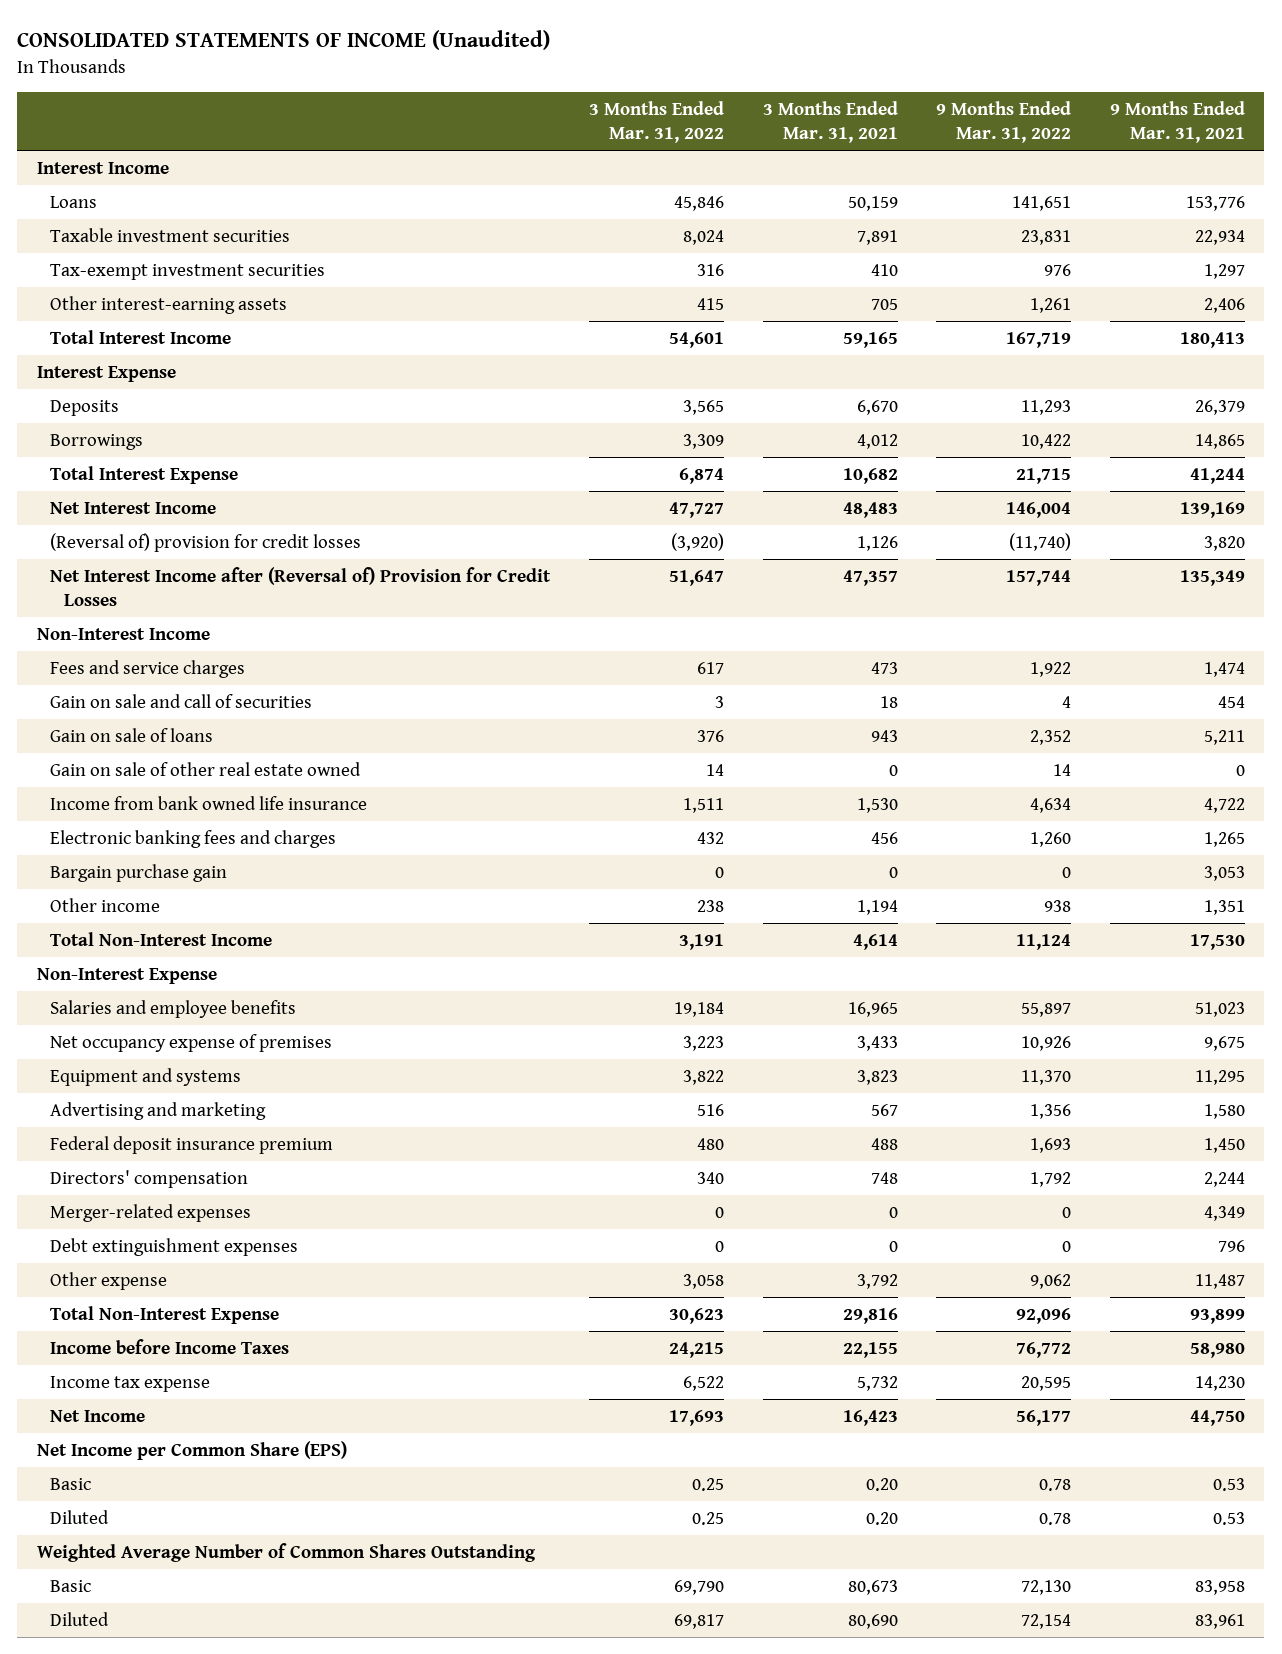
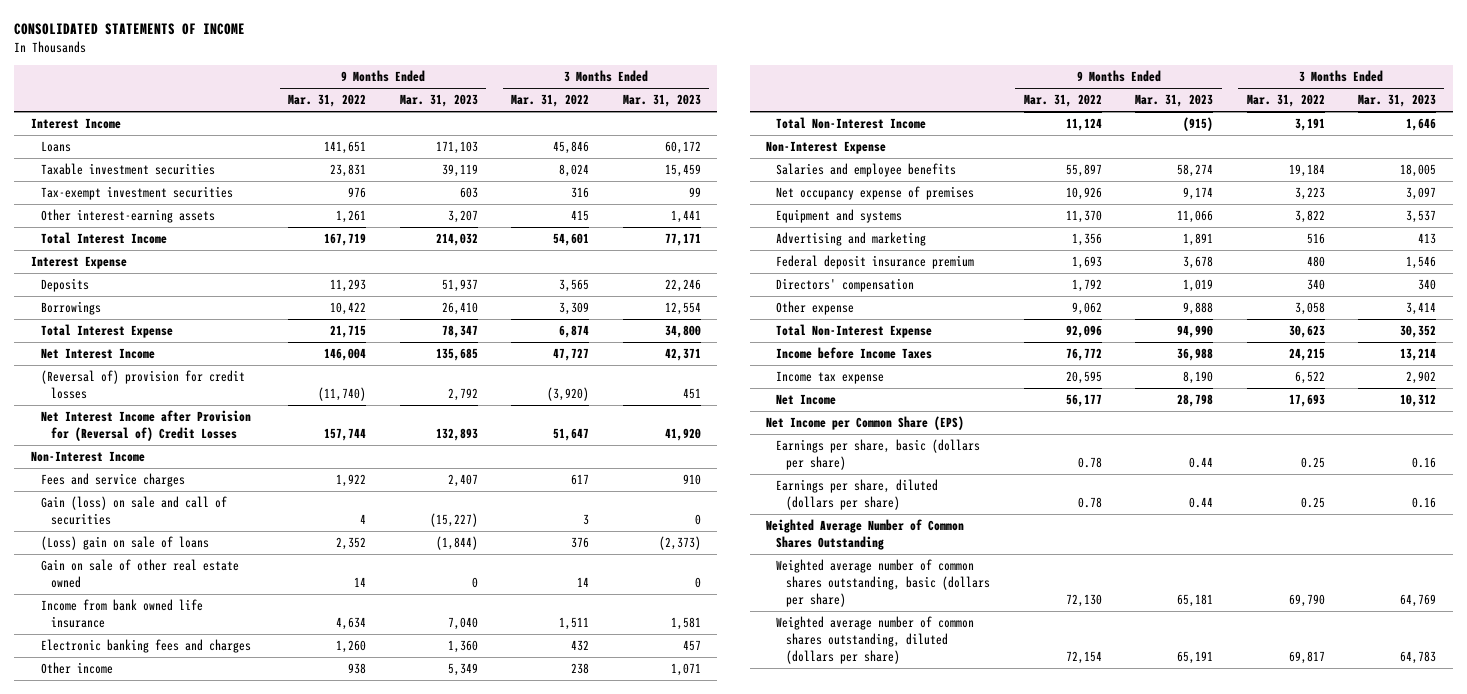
- CONSOLIDATED STATEMENTS OF INCOME (Unaudited)
+ CONSOLIDATED STATEMENTS OF INCOME
- | 3 Months Ended Mar. 31, 2022 | 3 Months Ended Mar. 31, 2021 | 9 Months Ended Mar. 31, 2022 | 9 Months Ended Mar. 31, 2021
+ | 9 Months Ended Mar. 31, 2022 | 9 Months Ended Mar. 31, 2023 | 3 Months Ended Mar. 31, 2022 | 3 Months Ended Mar. 31, 2023
- Net Interest Income after (Reversal of) Provision for Credit Losses | 51,647 | 47,357 | 157,744 | 135,349
+ Net Interest Income after Provision for (Reversal of) Credit Losses | 157,744 | 132,893 | 51,647 | 41,920
- Gain on sale and call of securities | 3 | 18 | 4 | 454
- Gain on sale of loans | 376 | 943 | 2,352 | 5,211
+ Gain (loss) on sale and call of securities | 4 | (15,227) | 3 | 0
+ (Loss) gain on sale of loans | 2,352 | (1,844) | 376 | (2,373)
- Bargain purchase gain | 0 | 0 | 0 | 3,053
- Merger-related expenses | 0 | 0 | 0 | 4,349
- Debt extinguishment expenses | 0 | 0 | 0 | 796
- Basic | 0.25 | 0.20 | 0.78 | 0.53
- Diluted | 0.25 | 0.20 | 0.78 | 0.53
+ Earnings per share, basic (dollars per share) | 0.78 | 0.44 | 0.25 | 0.16
+ Earnings per share, diluted (dollars per share) | 0.78 | 0.44 | 0.25 | 0.16
- Basic | 69,790 | 80,673 | 72,130 | 83,958
- Diluted | 69,817 | 80,690 | 72,154 | 83,961
+ Weighted average number of common shares outstanding, basic (dollars per share) | 72,130 | 65,181 | 69,790 | 64,769
+ Weighted average number of common shares outstanding, diluted (dollars per share) | 72,154 | 65,191 | 69,817 | 64,783

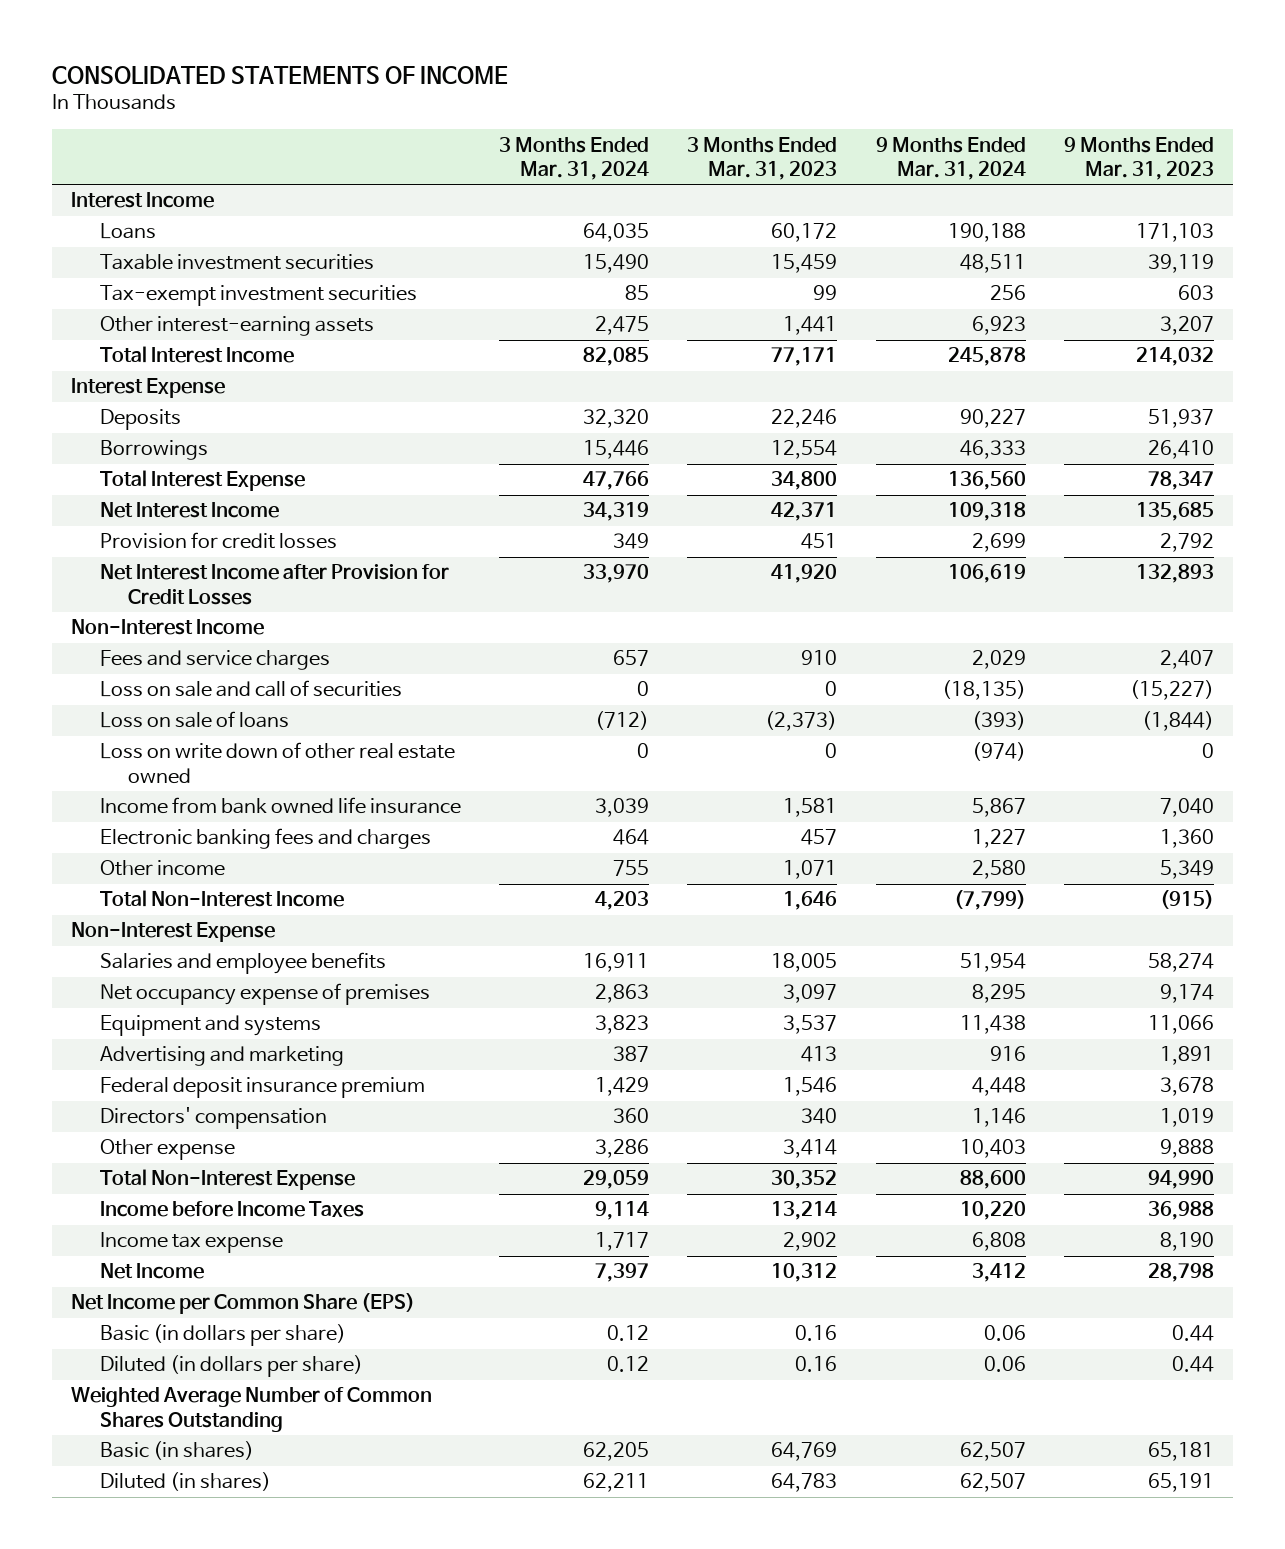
- | 9 Months Ended Mar. 31, 2022 | 9 Months Ended Mar. 31, 2023 | 3 Months Ended Mar. 31, 2022 | 3 Months Ended Mar. 31, 2023
+ | 3 Months Ended Mar. 31, 2024 | 3 Months Ended Mar. 31, 2023 | 9 Months Ended Mar. 31, 2024 | 9 Months Ended Mar. 31, 2023
- (Reversal of) provision for credit losses | (11,740) | 2,792 | (3,920) | 451
- Net Interest Income after Provision for (Reversal of) Credit Losses | 157,744 | 132,893 | 51,647 | 41,920
+ Provision for credit losses | 349 | 451 | 2,699 | 2,792
+ Net Interest Income after Provision for Credit Losses | 33,970 | 41,920 | 106,619 | 132,893
- Gain (loss) on sale and call of securities | 4 | (15,227) | 3 | 0
- (Loss) gain on sale of loans | 2,352 | (1,844) | 376 | (2,373)
- Gain on sale of other real estate owned | 14 | 0 | 14 | 0
+ Loss on sale and call of securities | 0 | 0 | (18,135) | (15,227)
+ Loss on sale of loans | (712) | (2,373) | (393) | (1,844)
+ Loss on write down of other real estate owned | 0 | 0 | (974) | 0
- Earnings per share, basic (dollars per share) | 0.78 | 0.44 | 0.25 | 0.16
- Earnings per share, diluted (dollars per share) | 0.78 | 0.44 | 0.25 | 0.16
+ Basic (in dollars per share) | 0.12 | 0.16 | 0.06 | 0.44
+ Diluted (in dollars per share) | 0.12 | 0.16 | 0.06 | 0.44
- Weighted average number of common shares outstanding, basic (dollars per share) | 72,130 | 65,181 | 69,790 | 64,769
- Weighted average number of common shares outstanding, diluted (dollars per share) | 72,154 | 65,191 | 69,817 | 64,783
+ Basic (in shares) | 62,205 | 64,769 | 62,507 | 65,181
+ Diluted (in shares) | 62,211 | 64,783 | 62,507 | 65,191

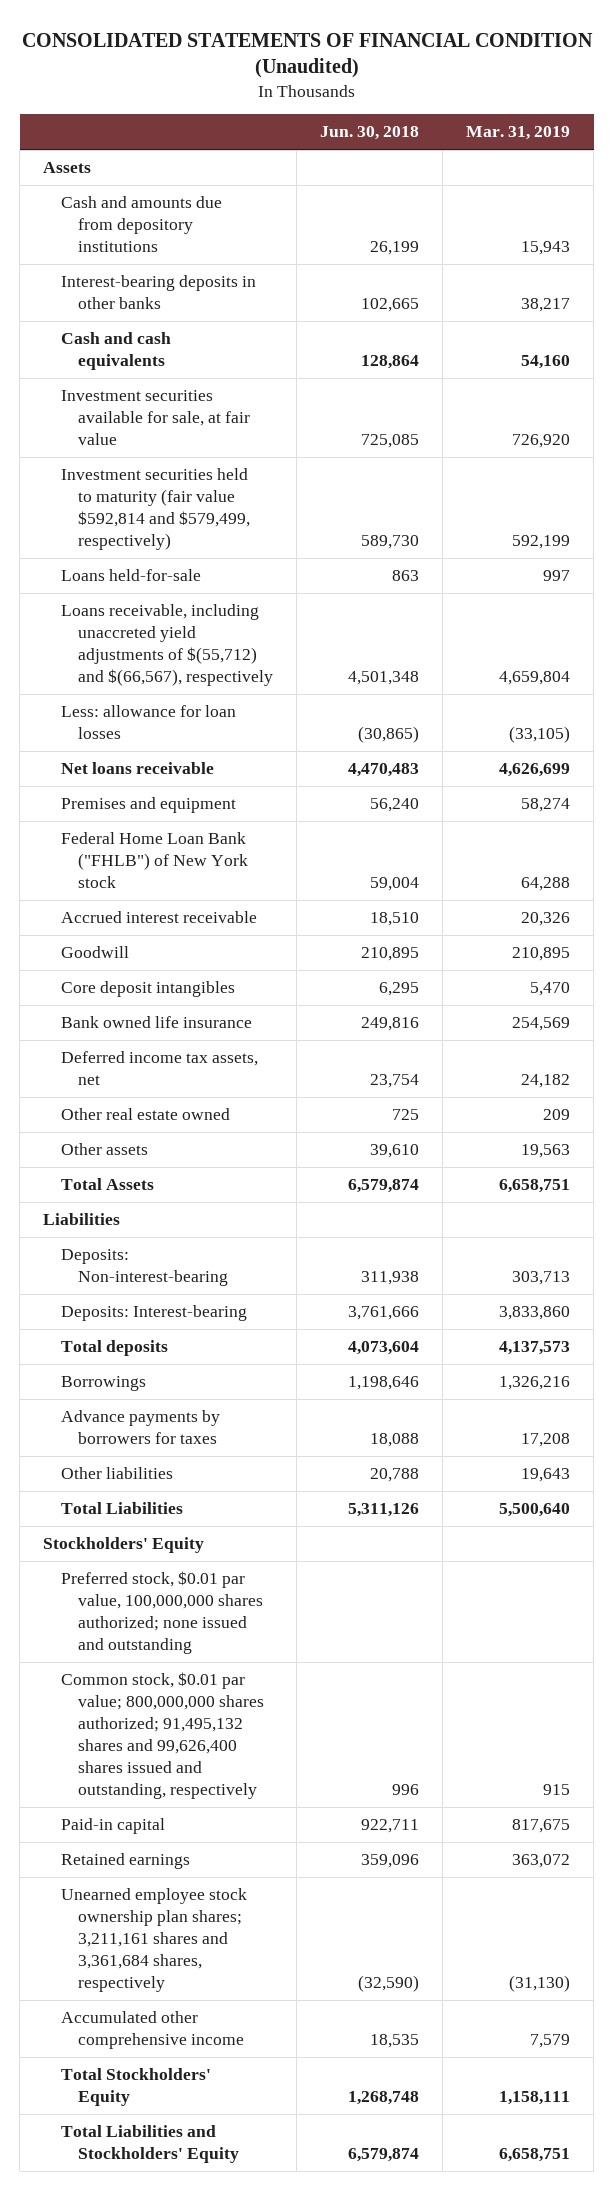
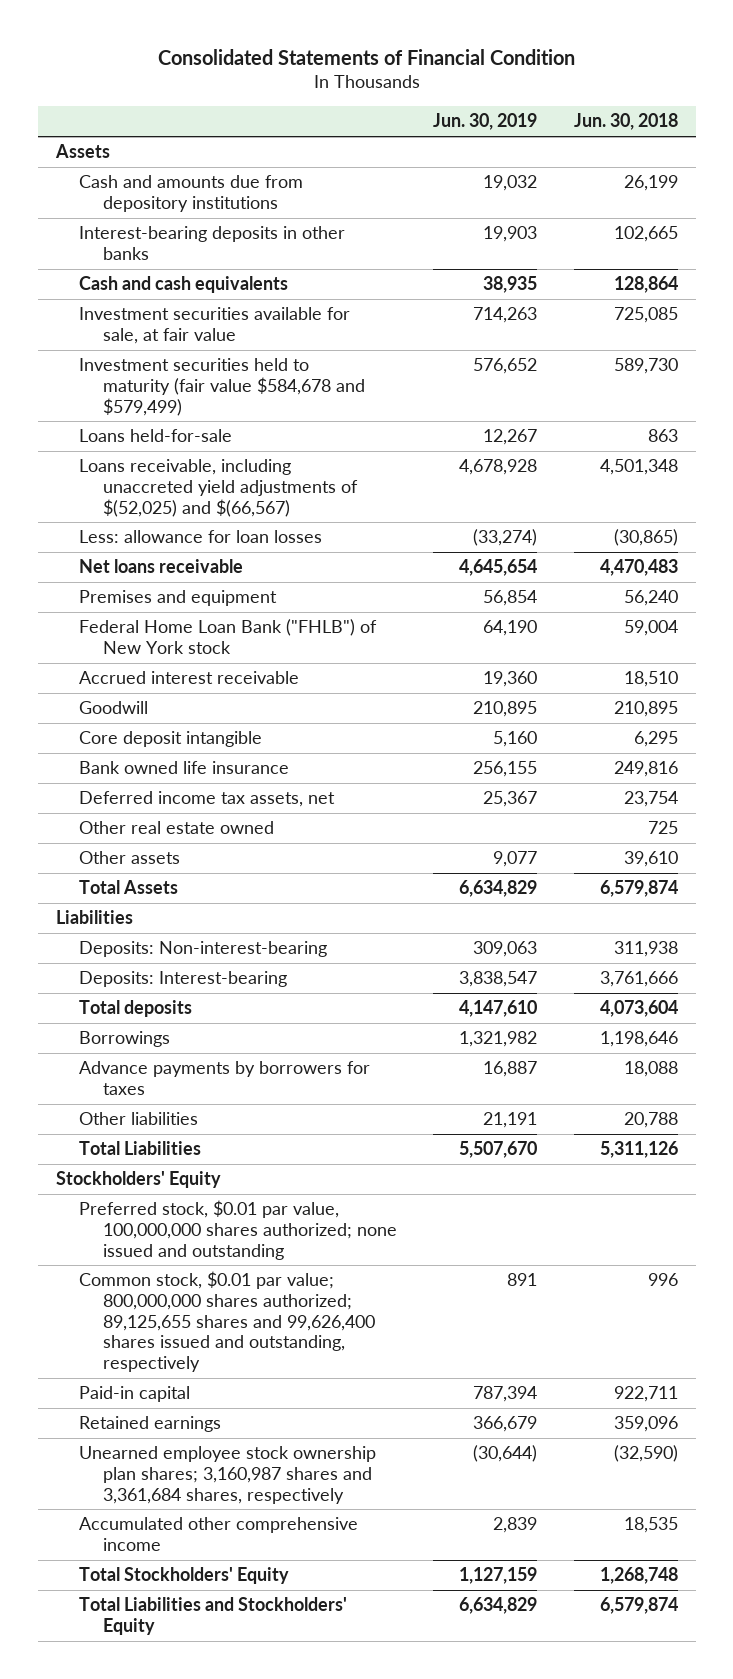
- CONSOLIDATED STATEMENTS OF FINANCIAL CONDITION (Unaudited)
+ Consolidated Statements of Financial Condition
- | Jun. 30, 2018 | Mar. 31, 2019
+ | Jun. 30, 2019 | Jun. 30, 2018
- Investment securities held to maturity (fair value $592,814 and $579,499, respectively) | 589,730 | 592,199
+ Investment securities held to maturity (fair value $584,678 and $579,499) | 576,652 | 589,730
- Loans receivable, including unaccreted yield adjustments of $(55,712) and $(66,567), respectively | 4,501,348 | 4,659,804
+ Loans receivable, including unaccreted yield adjustments of $(52,025) and $(66,567) | 4,678,928 | 4,501,348
- Core deposit intangibles | 6,295 | 5,470
+ Core deposit intangible | 5,160 | 6,295
- Common stock, $0.01 par value; 800,000,000 shares authorized; 91,495,132 shares and 99,626,400 shares issued and outstanding, respectively | 996 | 915
+ Common stock, $0.01 par value; 800,000,000 shares authorized; 89,125,655 shares and 99,626,400 shares issued and outstanding, respectively | 891 | 996
- Unearned employee stock ownership plan shares; 3,211,161 shares and 3,361,684 shares, respectively | (32,590) | (31,130)
+ Unearned employee stock ownership plan shares; 3,160,987 shares and 3,361,684 shares, respectively | (30,644) | (32,590)

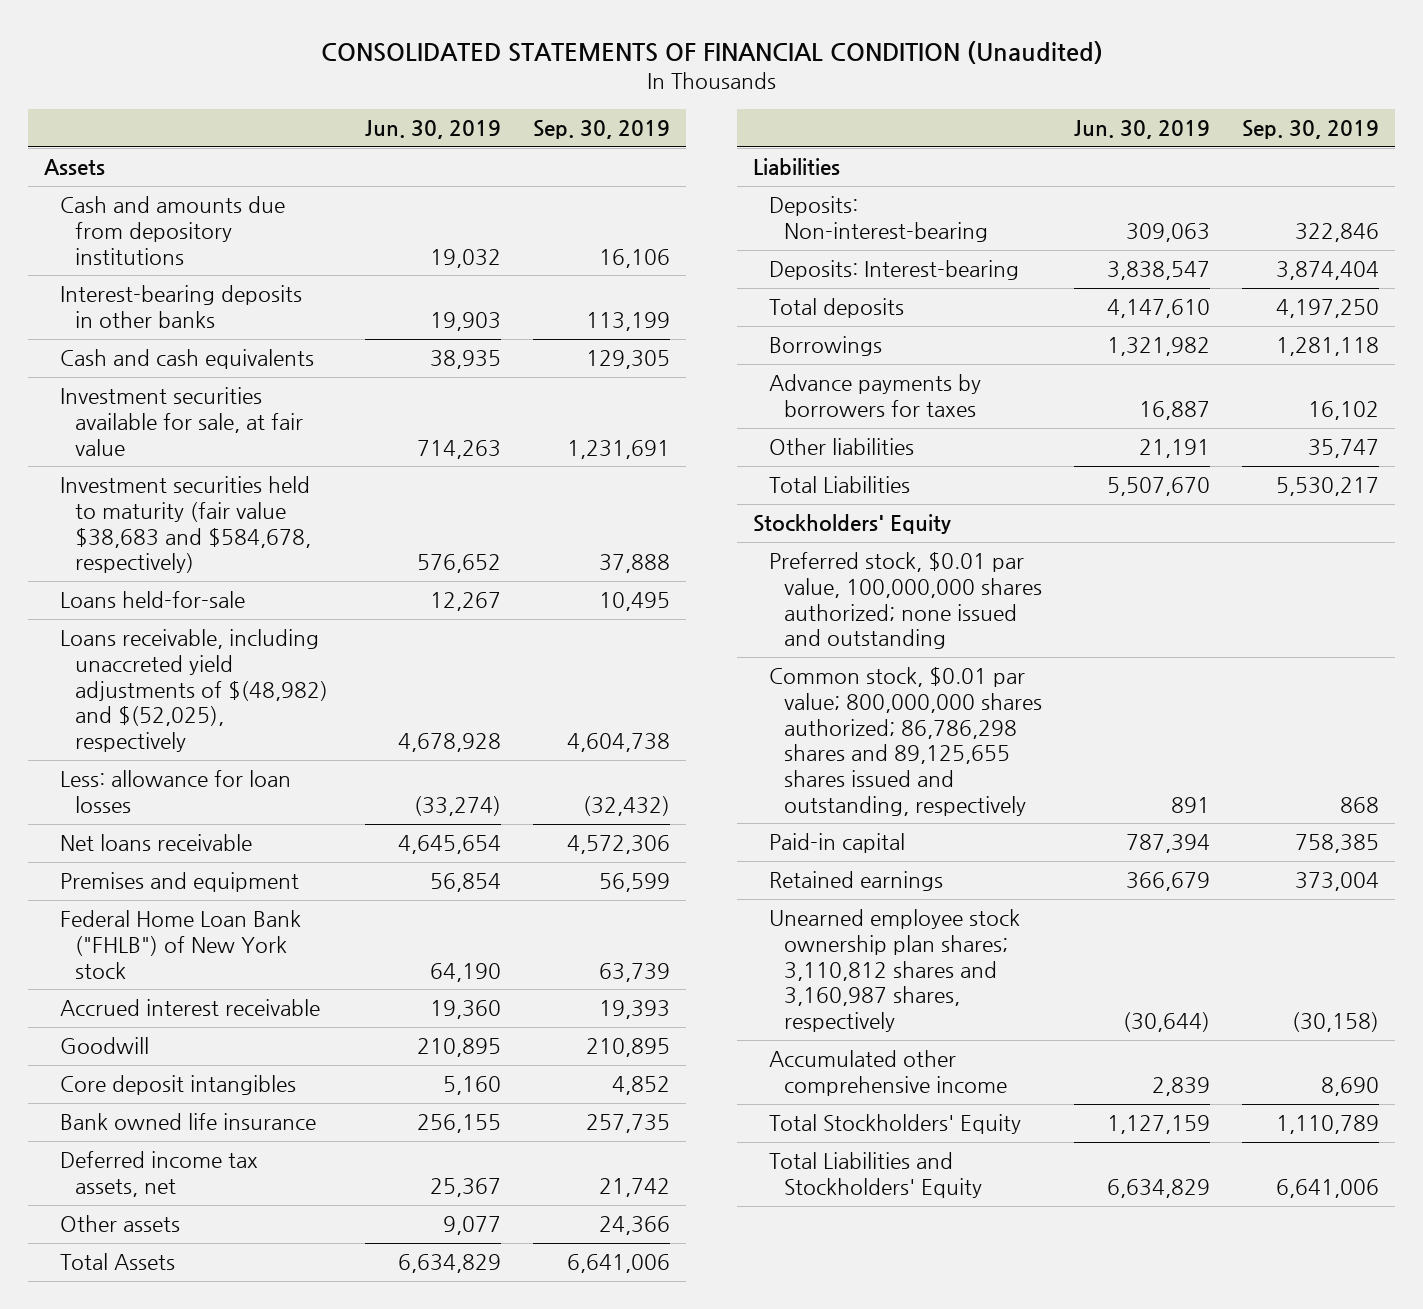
- Consolidated Statements of Financial Condition
+ CONSOLIDATED STATEMENTS OF FINANCIAL CONDITION (Unaudited)
- | Jun. 30, 2019 | Jun. 30, 2018
+ | Jun. 30, 2019 | Sep. 30, 2019
- Investment securities held to maturity (fair value $584,678 and $579,499) | 576,652 | 589,730
+ Investment securities held to maturity (fair value $38,683 and $584,678, respectively) | 576,652 | 37,888
- Loans receivable, including unaccreted yield adjustments of $(52,025) and $(66,567) | 4,678,928 | 4,501,348
+ Loans receivable, including unaccreted yield adjustments of $(48,982) and $(52,025), respectively | 4,678,928 | 4,604,738
- Core deposit intangible | 5,160 | 6,295
+ Core deposit intangibles | 5,160 | 4,852
- Other real estate owned | | 725
- Common stock, $0.01 par value; 800,000,000 shares authorized; 89,125,655 shares and 99,626,400 shares issued and outstanding, respectively | 891 | 996
+ Common stock, $0.01 par value; 800,000,000 shares authorized; 86,786,298 shares and 89,125,655 shares issued and outstanding, respectively | 891 | 868
- Unearned employee stock ownership plan shares; 3,160,987 shares and 3,361,684 shares, respectively | (30,644) | (32,590)
+ Unearned employee stock ownership plan shares; 3,110,812 shares and 3,160,987 shares, respectively | (30,644) | (30,158)

